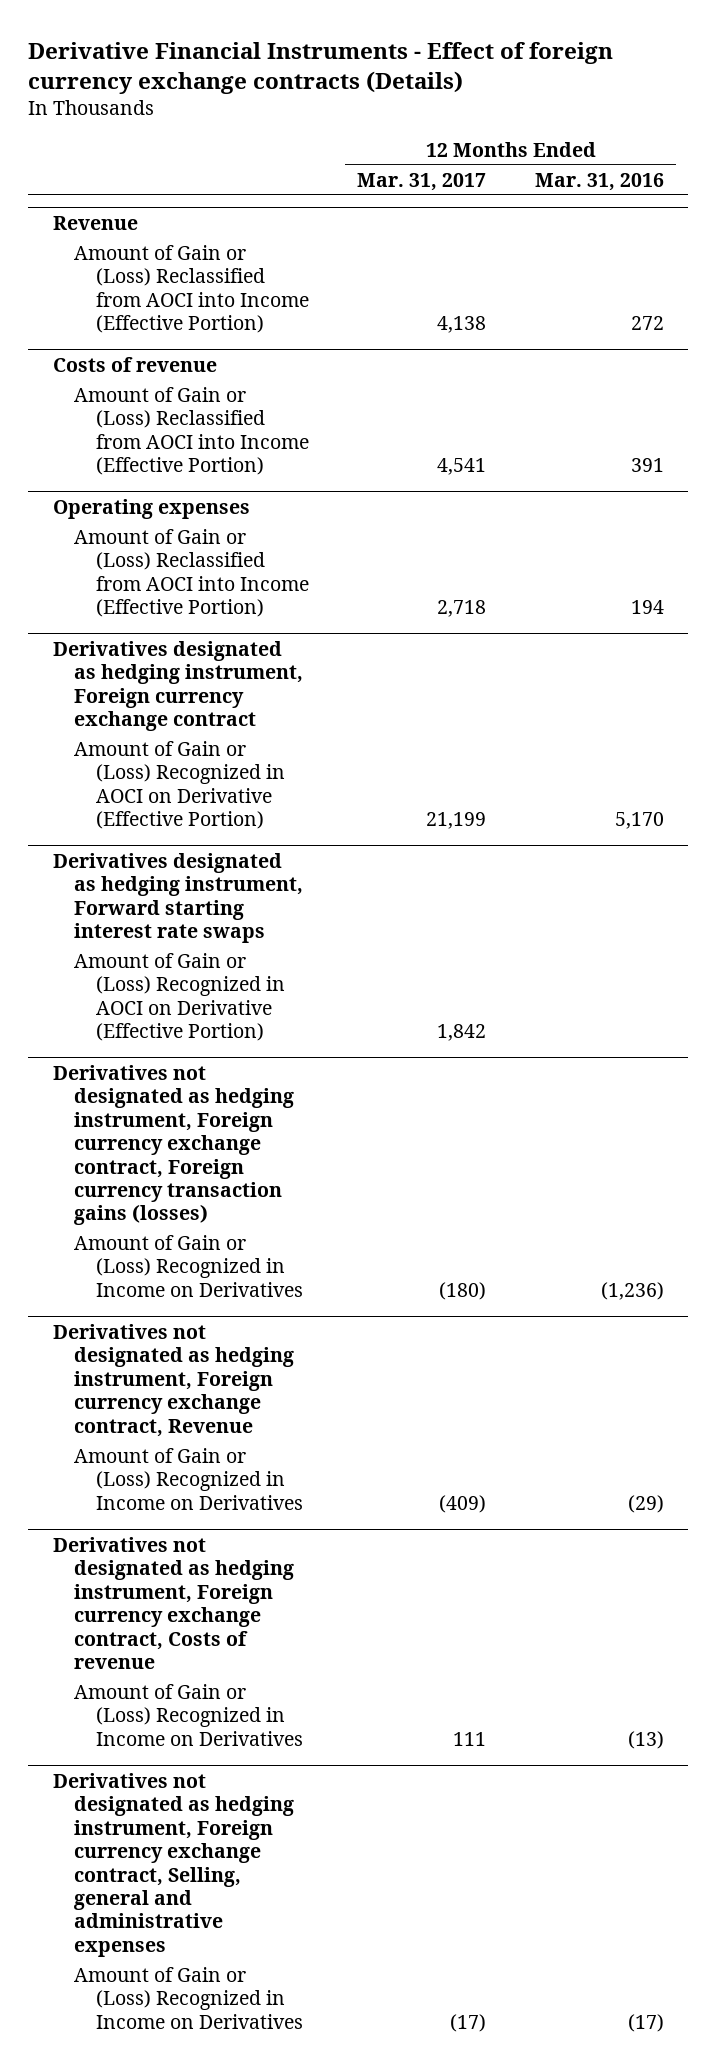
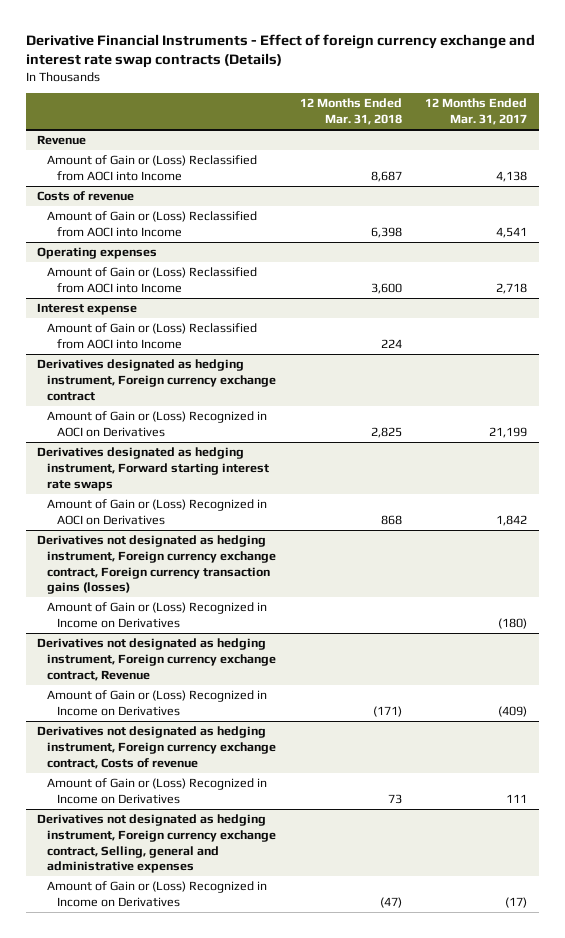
- Derivative Financial Instruments - Effect of foreign currency exchange contracts (Details)
+ Derivative Financial Instruments - Effect of foreign currency exchange and interest rate swap contracts (Details)
- | 12 Months Ended Mar. 31, 2017 | 12 Months Ended Mar. 31, 2016
+ | 12 Months Ended Mar. 31, 2018 | 12 Months Ended Mar. 31, 2017
@ Revenue
- Amount of Gain or (Loss) Reclassified from AOCI into Income (Effective Portion) | 4,138 | 272
+ Amount of Gain or (Loss) Reclassified from AOCI into Income | 8,687 | 4,138
@ Costs of revenue
- Amount of Gain or (Loss) Reclassified from AOCI into Income (Effective Portion) | 4,541 | 391
+ Amount of Gain or (Loss) Reclassified from AOCI into Income | 6,398 | 4,541
@ Operating expenses
- Amount of Gain or (Loss) Reclassified from AOCI into Income (Effective Portion) | 2,718 | 194
+ Amount of Gain or (Loss) Reclassified from AOCI into Income | 3,600 | 2,718
+ Interest expense
+ Amount of Gain or (Loss) Reclassified from AOCI into Income | 224 |
@ Derivatives designated as hedging instrument, Foreign currency exchange contract
- Amount of Gain or (Loss) Recognized in AOCI on Derivative (Effective Portion) | 21,199 | 5,170
+ Amount of Gain or (Loss) Recognized in AOCI on Derivatives | 2,825 | 21,199
@ Derivatives designated as hedging instrument, Forward starting interest rate swaps
- Amount of Gain or (Loss) Recognized in AOCI on Derivative (Effective Portion) | 1,842 |
+ Amount of Gain or (Loss) Recognized in AOCI on Derivatives | 868 | 1,842

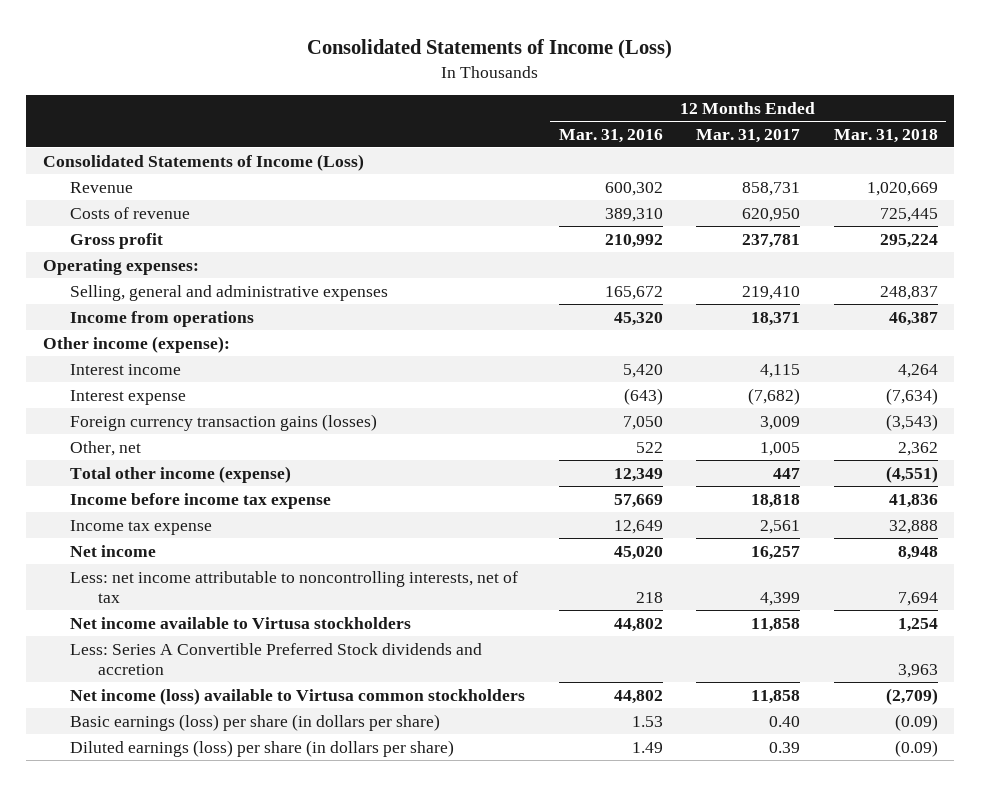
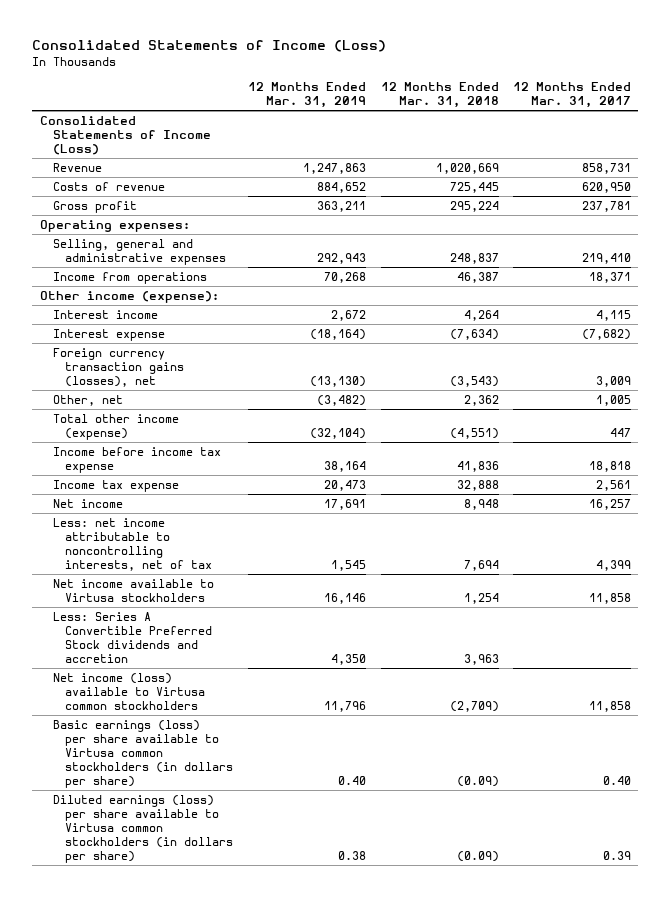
- | 12 Months Ended Mar. 31, 2016 | 12 Months Ended Mar. 31, 2017 | 12 Months Ended Mar. 31, 2018
+ | 12 Months Ended Mar. 31, 2019 | 12 Months Ended Mar. 31, 2018 | 12 Months Ended Mar. 31, 2017
- Foreign currency transaction gains (losses) | 7,050 | 3,009 | (3,543)
+ Foreign currency transaction gains (losses), net | (13,130) | (3,543) | 3,009
- Basic earnings (loss) per share (in dollars per share) | 1.53 | 0.40 | (0.09)
- Diluted earnings (loss) per share (in dollars per share) | 1.49 | 0.39 | (0.09)
+ Basic earnings (loss) per share available to Virtusa common stockholders (in dollars per share) | 0.40 | (0.09) | 0.40
+ Diluted earnings (loss) per share available to Virtusa common stockholders (in dollars per share) | 0.38 | (0.09) | 0.39

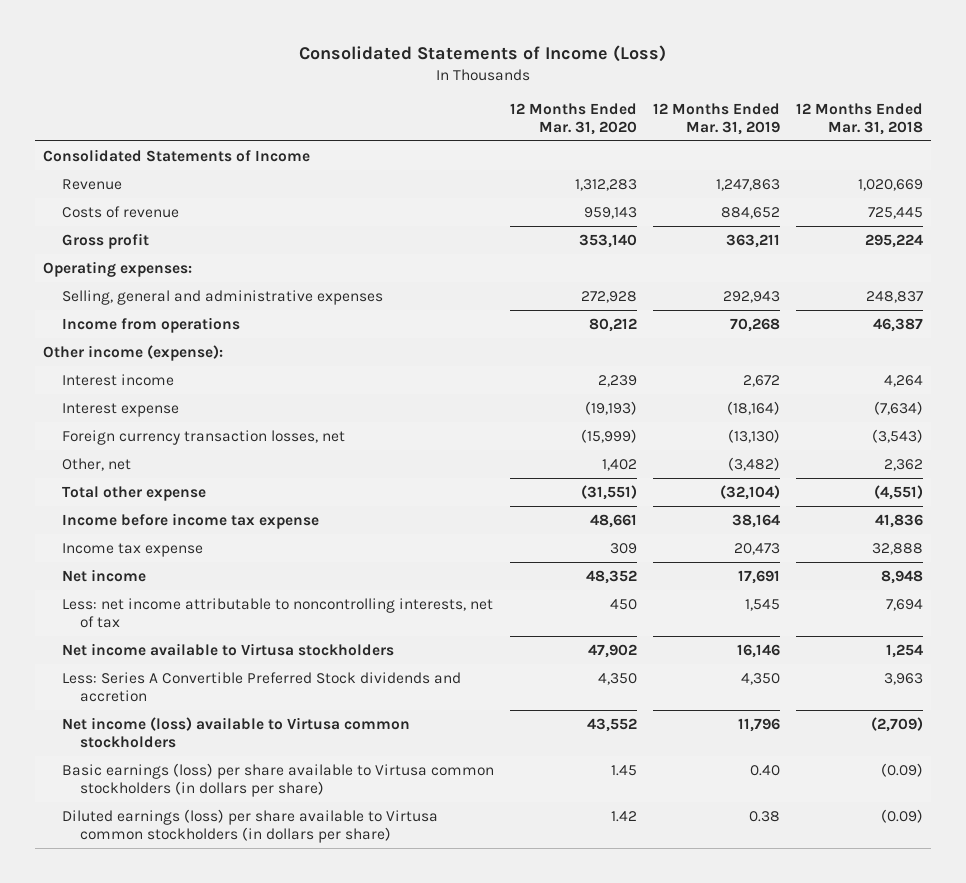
- | 12 Months Ended Mar. 31, 2019 | 12 Months Ended Mar. 31, 2018 | 12 Months Ended Mar. 31, 2017
+ | 12 Months Ended Mar. 31, 2020 | 12 Months Ended Mar. 31, 2019 | 12 Months Ended Mar. 31, 2018
- Consolidated Statements of Income (Loss)
+ Consolidated Statements of Income
- Foreign currency transaction gains (losses), net | (13,130) | (3,543) | 3,009
+ Foreign currency transaction losses, net | (15,999) | (13,130) | (3,543)
- Total other income (expense) | (32,104) | (4,551) | 447
+ Total other expense | (31,551) | (32,104) | (4,551)

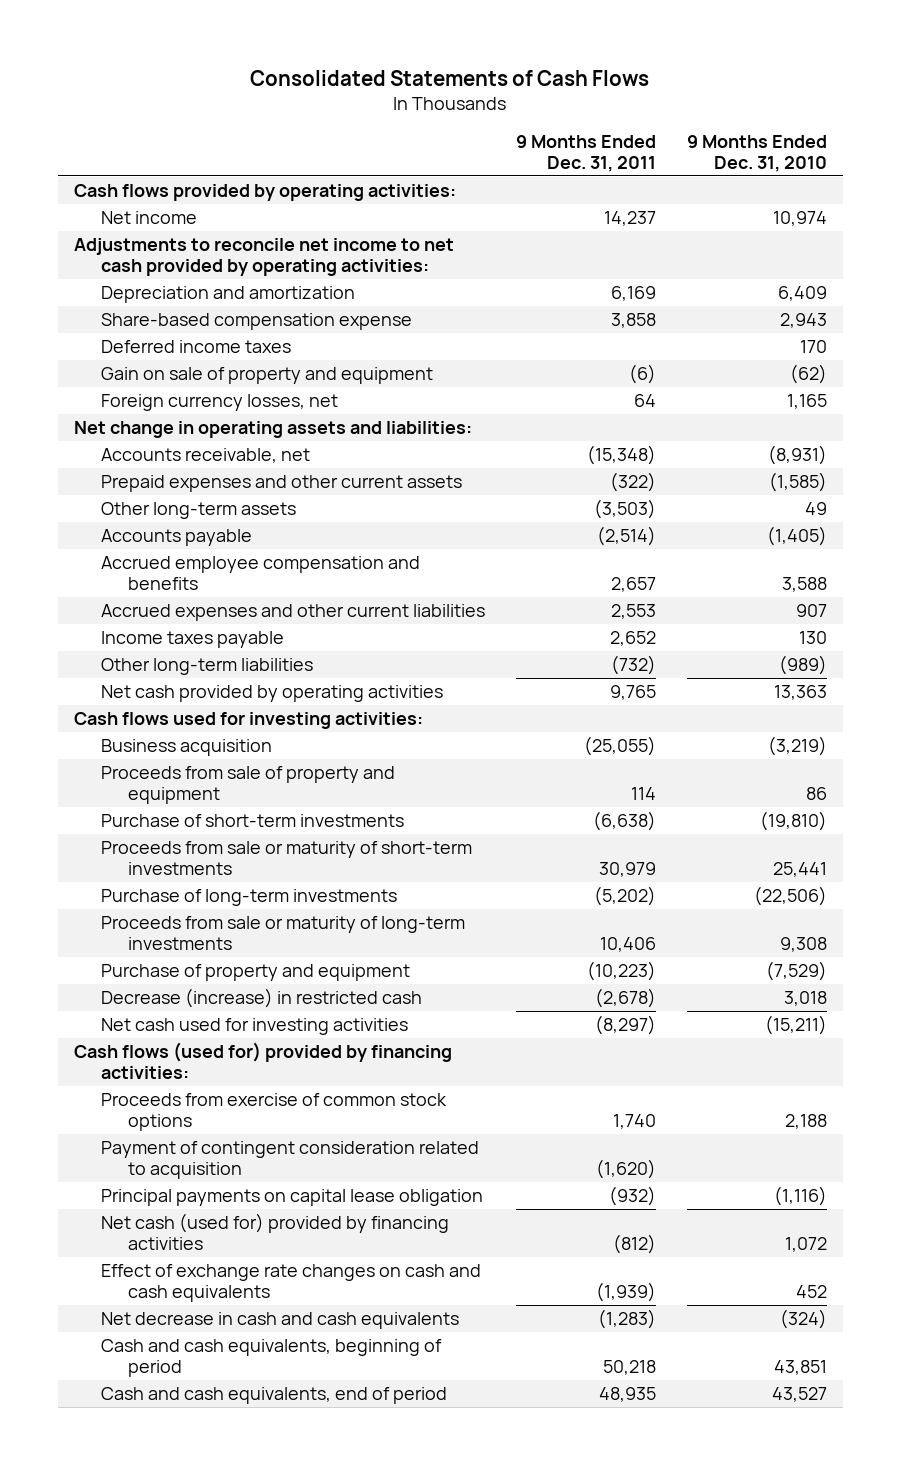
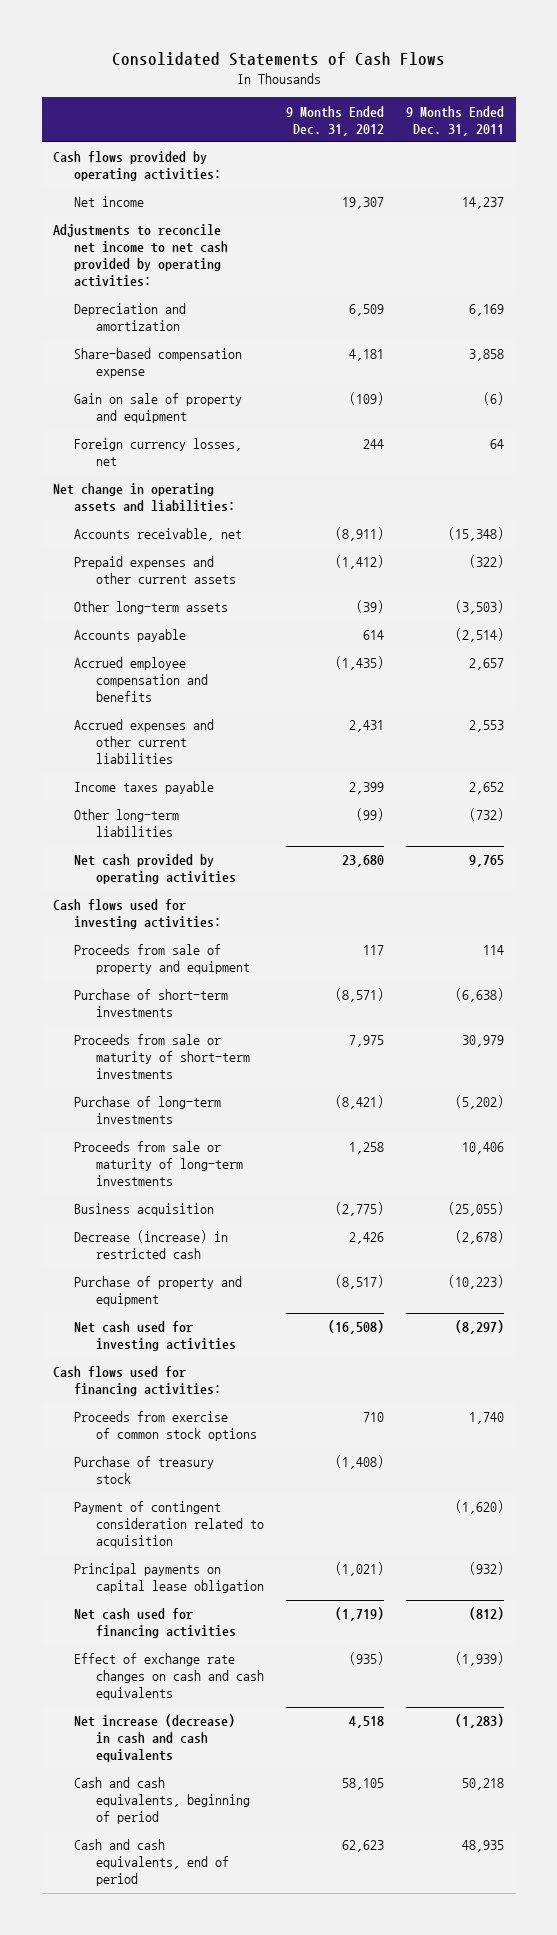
- | 9 Months Ended Dec. 31, 2011 | 9 Months Ended Dec. 31, 2010
+ | 9 Months Ended Dec. 31, 2012 | 9 Months Ended Dec. 31, 2011
- Deferred income taxes | | 170
moved down: Business acquisition | (2,775) | (25,055)
moved down: Purchase of property and equipment | (8,517) | (10,223)
- Cash flows (used for) provided by financing activities:
+ Cash flows used for financing activities:
+ Purchase of treasury stock | (1,408) |
- Net cash (used for) provided by financing activities | (812) | 1,072
+ Net cash used for financing activities | (1,719) | (812)
- Net decrease in cash and cash equivalents | (1,283) | (324)
+ Net increase (decrease) in cash and cash equivalents | 4,518 | (1,283)

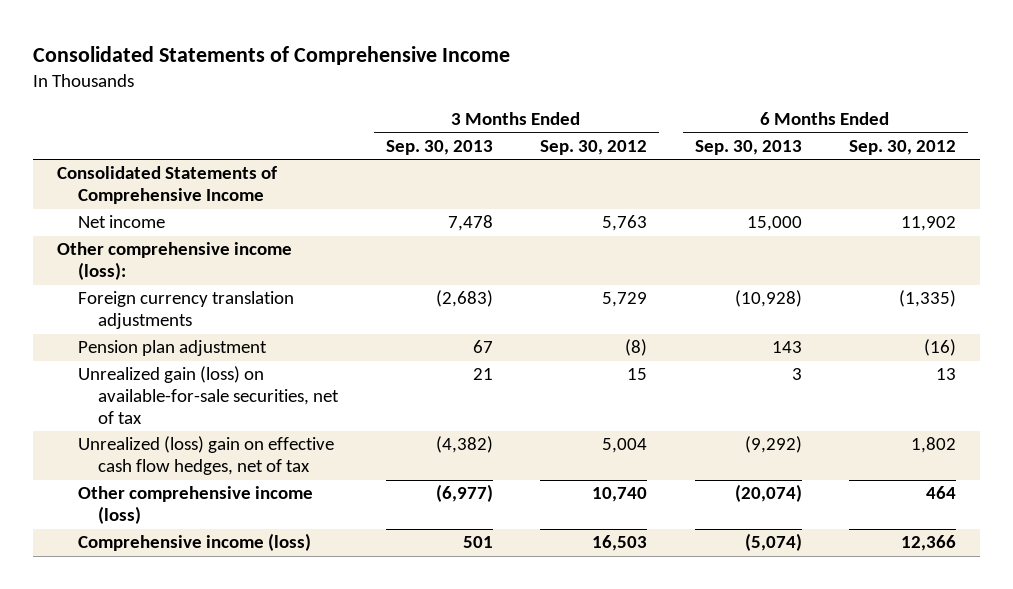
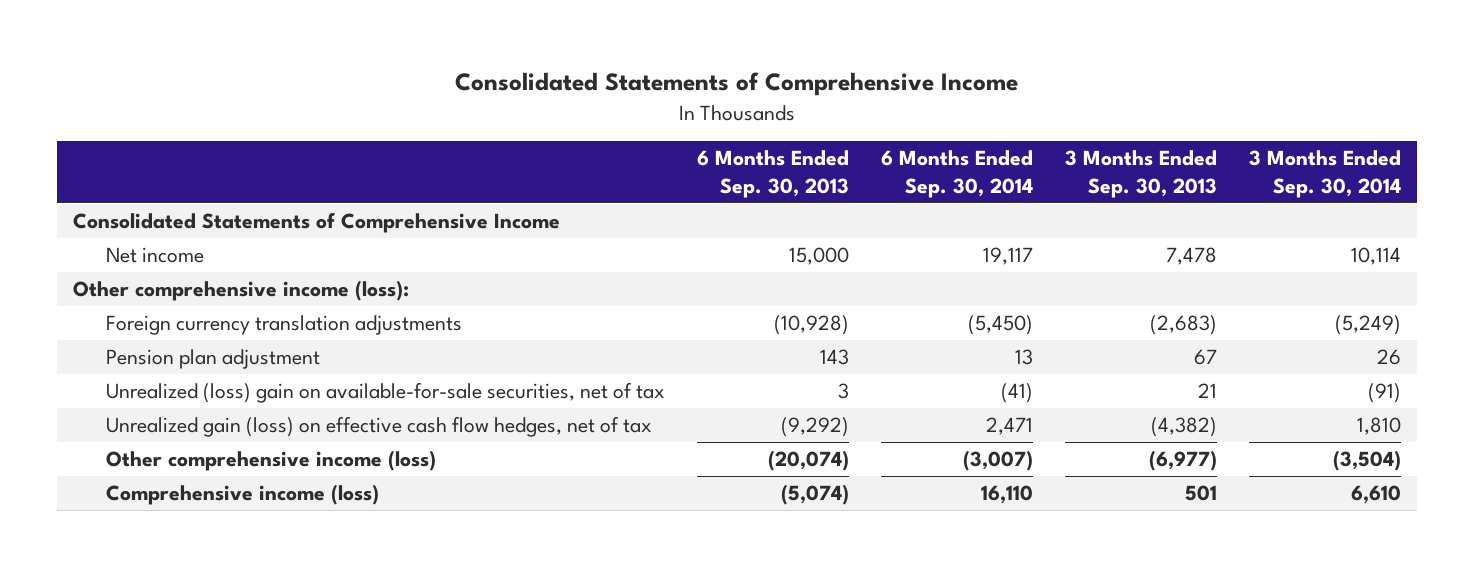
- | 3 Months Ended Sep. 30, 2013 | 3 Months Ended Sep. 30, 2012 | 6 Months Ended Sep. 30, 2013 | 6 Months Ended Sep. 30, 2012
+ | 6 Months Ended Sep. 30, 2013 | 6 Months Ended Sep. 30, 2014 | 3 Months Ended Sep. 30, 2013 | 3 Months Ended Sep. 30, 2014
- Unrealized gain (loss) on available-for-sale securities, net of tax | 21 | 15 | 3 | 13
- Unrealized (loss) gain on effective cash flow hedges, net of tax | (4,382) | 5,004 | (9,292) | 1,802
+ Unrealized (loss) gain on available-for-sale securities, net of tax | 3 | (41) | 21 | (91)
+ Unrealized gain (loss) on effective cash flow hedges, net of tax | (9,292) | 2,471 | (4,382) | 1,810

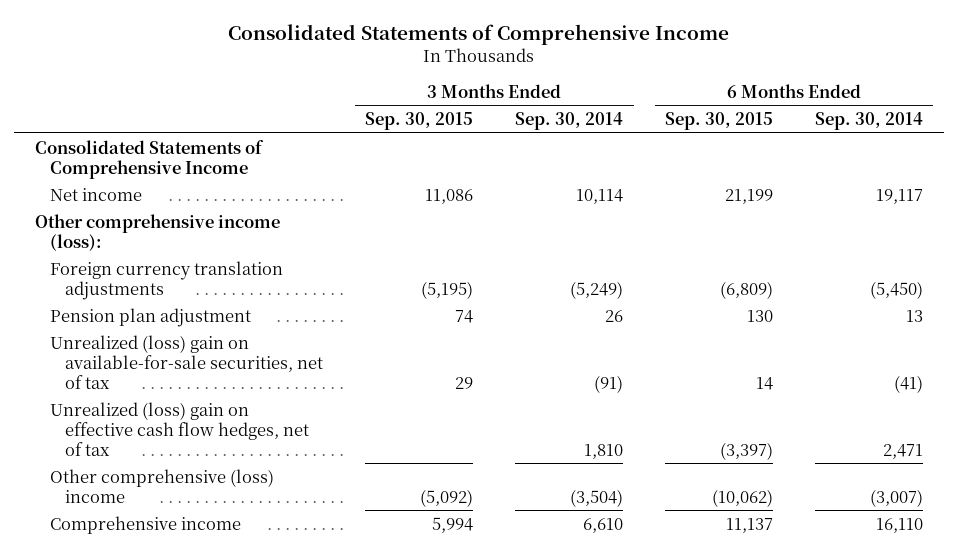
- | 6 Months Ended Sep. 30, 2013 | 6 Months Ended Sep. 30, 2014 | 3 Months Ended Sep. 30, 2013 | 3 Months Ended Sep. 30, 2014
+ | 3 Months Ended Sep. 30, 2015 | 3 Months Ended Sep. 30, 2014 | 6 Months Ended Sep. 30, 2015 | 6 Months Ended Sep. 30, 2014
- Unrealized gain (loss) on effective cash flow hedges, net of tax | (9,292) | 2,471 | (4,382) | 1,810
- Other comprehensive income (loss) | (20,074) | (3,007) | (6,977) | (3,504)
- Comprehensive income (loss) | (5,074) | 16,110 | 501 | 6,610
+ Unrealized (loss) gain on effective cash flow hedges, net of tax | | 1,810 | (3,397) | 2,471
+ Other comprehensive (loss) income | (5,092) | (3,504) | (10,062) | (3,007)
+ Comprehensive income | 5,994 | 6,610 | 11,137 | 16,110

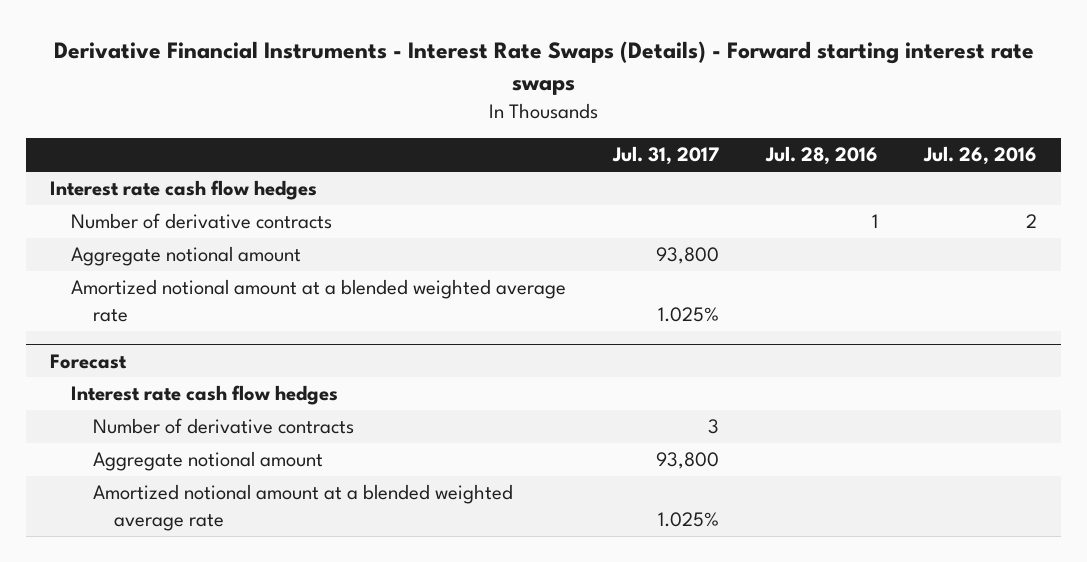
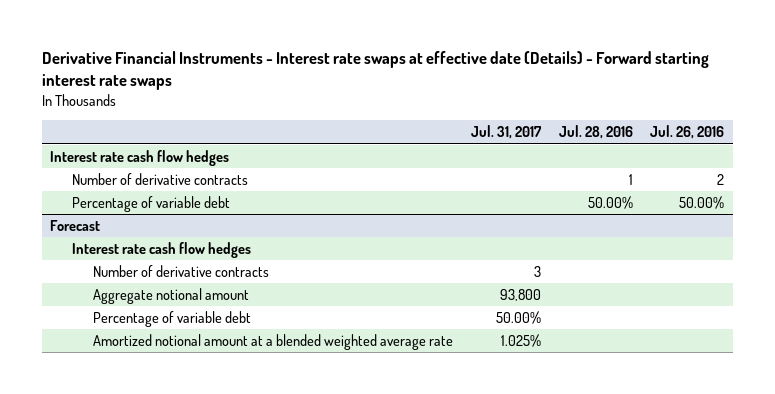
- Derivative Financial Instruments - Interest Rate Swaps (Details) - Forward starting interest rate swaps
+ Derivative Financial Instruments - Interest rate swaps at effective date (Details) - Forward starting interest rate swaps
- Aggregate notional amount | 93,800 | |
- Amortized notional amount at a blended weighted average rate | 1.025% | |
+ Percentage of variable debt | | 50.00% | 50.00%
@ Forecast
+ Percentage of variable debt | 50.00% | |

